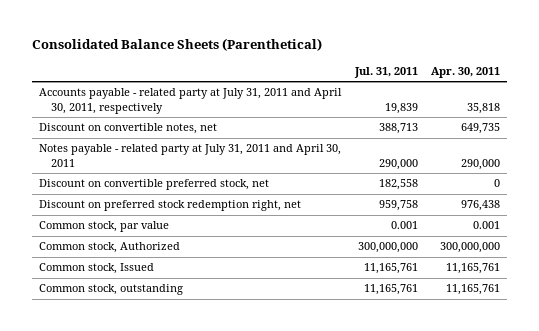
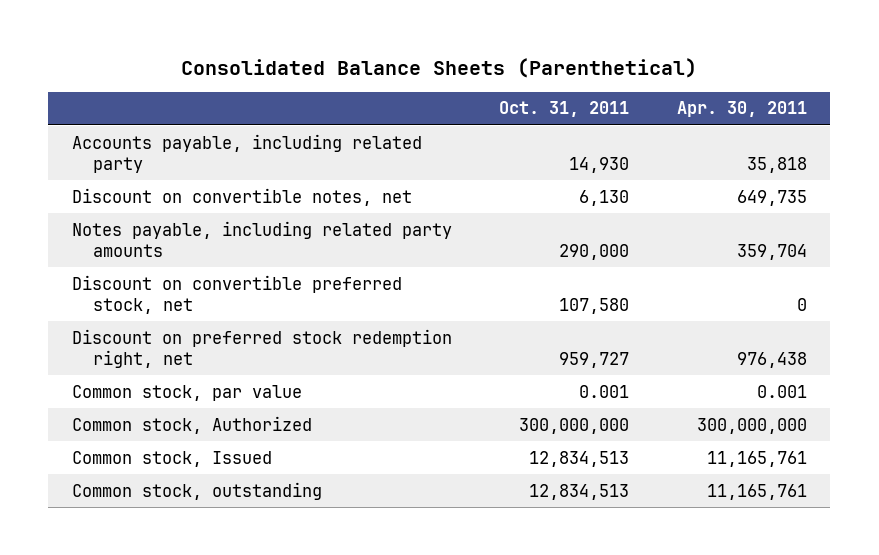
- | Jul. 31, 2011 | Apr. 30, 2011
+ | Oct. 31, 2011 | Apr. 30, 2011
- Accounts payable - related party at July 31, 2011 and April 30, 2011, respectively | 19,839 | 35,818
+ Accounts payable, including related party | 14,930 | 35,818
- Notes payable - related party at July 31, 2011 and April 30, 2011 | 290,000 | 290,000
+ Notes payable, including related party amounts | 290,000 | 359,704

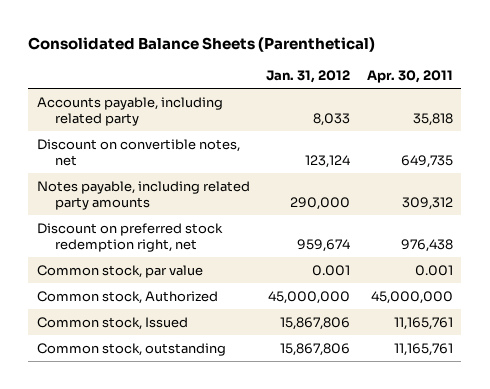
- | Oct. 31, 2011 | Apr. 30, 2011
+ | Jan. 31, 2012 | Apr. 30, 2011
- Notes payable, including related party amounts | 290,000 | 359,704
- Discount on convertible preferred stock, net | 107,580 | 0
+ Notes payable, including related party amounts | 290,000 | 309,312
- Common stock, Authorized | 300,000,000 | 300,000,000
+ Common stock, Authorized | 45,000,000 | 45,000,000

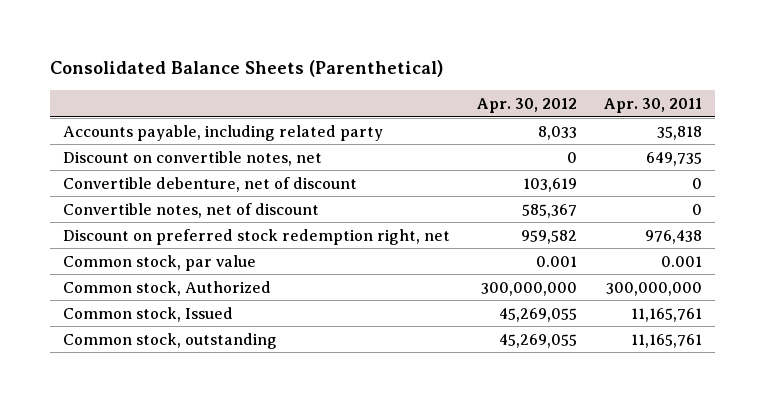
- | Jan. 31, 2012 | Apr. 30, 2011
+ | Apr. 30, 2012 | Apr. 30, 2011
- Notes payable, including related party amounts | 290,000 | 309,312
+ Convertible debenture, net of discount | 103,619 | 0
+ Convertible notes, net of discount | 585,367 | 0
- Common stock, Authorized | 45,000,000 | 45,000,000
+ Common stock, Authorized | 300,000,000 | 300,000,000

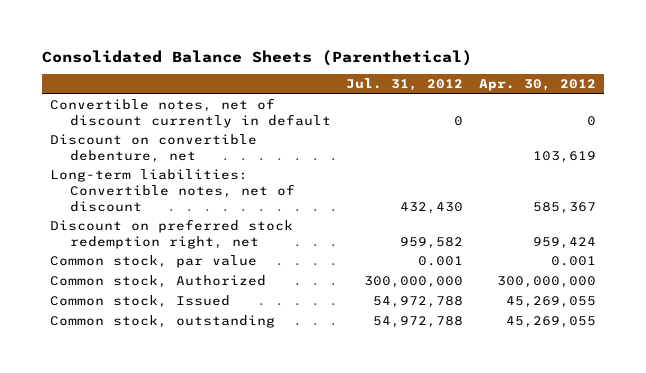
- | Apr. 30, 2012 | Apr. 30, 2011
+ | Jul. 31, 2012 | Apr. 30, 2012
- Accounts payable, including related party | 8,033 | 35,818
- Discount on convertible notes, net | 0 | 649,735
- Convertible debenture, net of discount | 103,619 | 0
- Convertible notes, net of discount | 585,367 | 0
- Discount on preferred stock redemption right, net | 959,582 | 976,438
+ Convertible notes, net of discount currently in default | 0 | 0
+ Discount on convertible debenture, net | | 103,619
+ Long-term liabilities: Convertible notes, net of discount | 432,430 | 585,367
+ Discount on preferred stock redemption right, net | 959,582 | 959,424

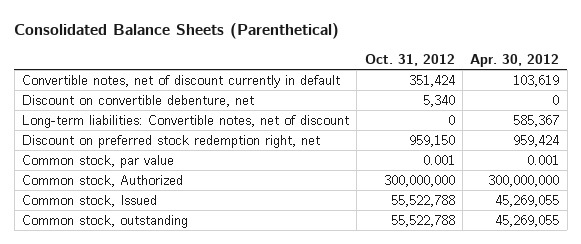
- | Jul. 31, 2012 | Apr. 30, 2012
+ | Oct. 31, 2012 | Apr. 30, 2012
- Convertible notes, net of discount currently in default | 0 | 0
- Discount on convertible debenture, net | | 103,619
+ Convertible notes, net of discount currently in default | 351,424 | 103,619
+ Discount on convertible debenture, net | 5,340 | 0

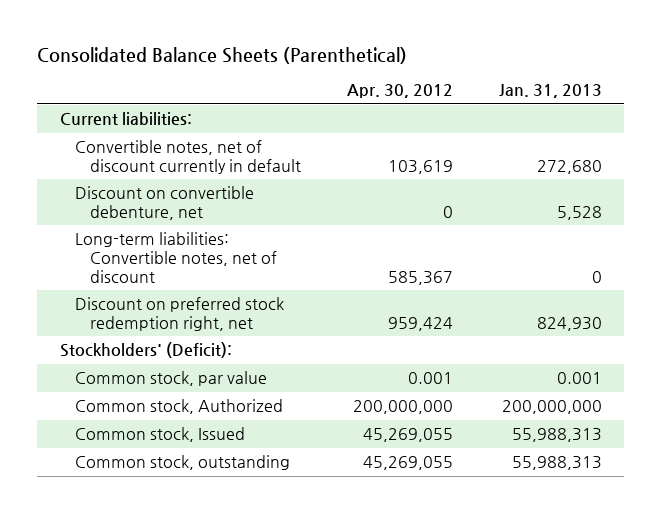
- | Oct. 31, 2012 | Apr. 30, 2012
+ | Apr. 30, 2012 | Jan. 31, 2013
+ Current liabilities:
+ Stockholders' (Deficit):
- Common stock, Authorized | 300,000,000 | 300,000,000
+ Common stock, Authorized | 200,000,000 | 200,000,000

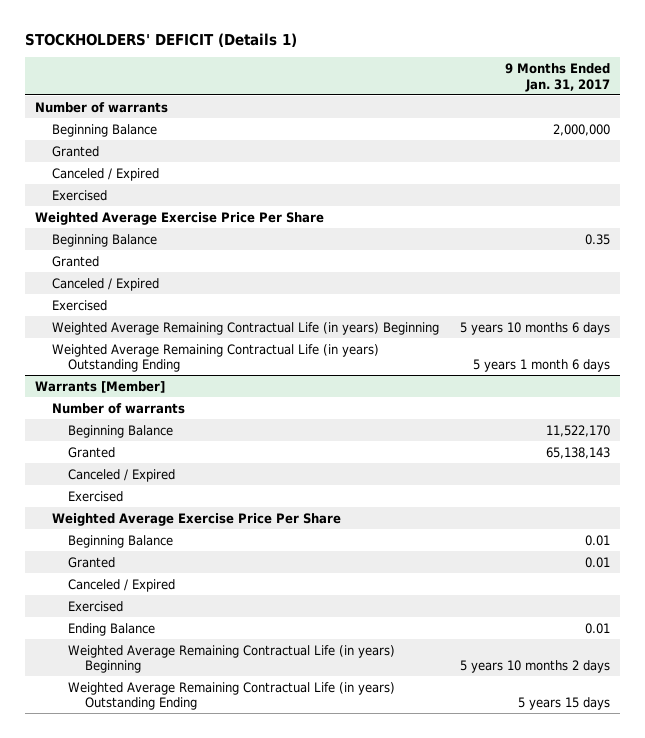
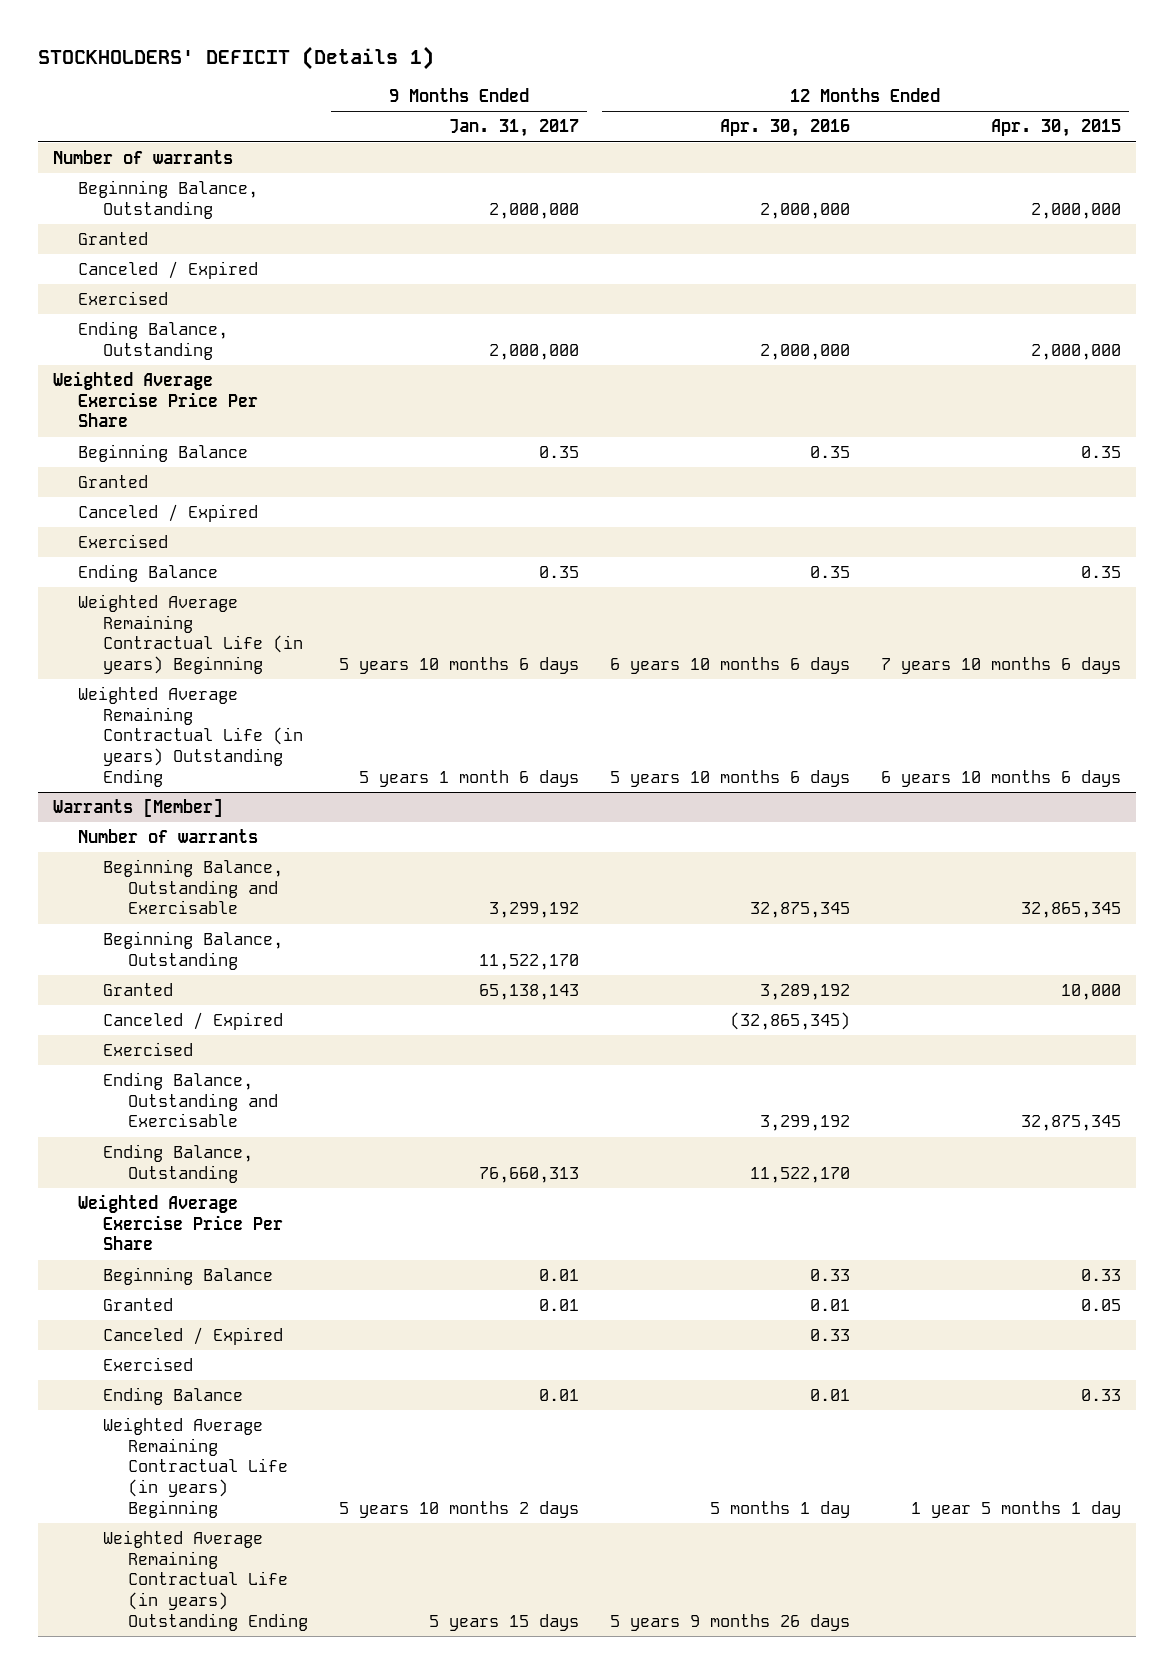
- | 9 Months Ended Jan. 31, 2017
+ | 9 Months Ended Jan. 31, 2017 | 12 Months Ended Apr. 30, 2016 | 12 Months Ended Apr. 30, 2015
- Beginning Balance | 2,000,000
+ Beginning Balance, Outstanding | 2,000,000 | 2,000,000 | 2,000,000
+ Ending Balance, Outstanding | 2,000,000 | 2,000,000 | 2,000,000
+ Ending Balance | 0.35 | 0.35 | 0.35
@ Warrants [Member]
- Beginning Balance | 11,522,170
+ Beginning Balance, Outstanding and Exercisable | 3,299,192 | 32,875,345 | 32,865,345
+ Beginning Balance, Outstanding | 11,522,170 | |
+ Ending Balance, Outstanding and Exercisable | | 3,299,192 | 32,875,345
+ Ending Balance, Outstanding | 76,660,313 | 11,522,170 |

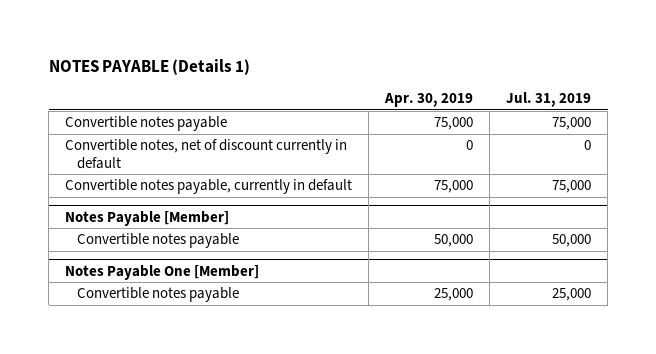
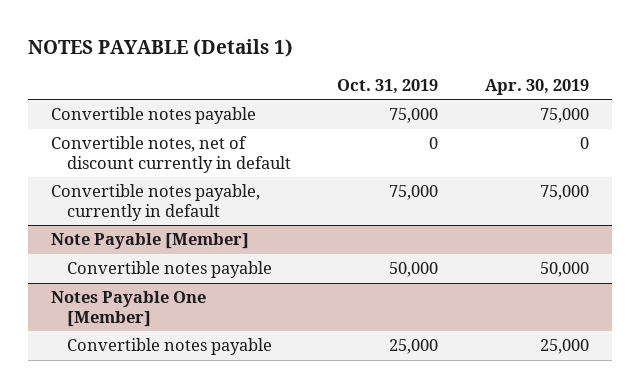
- | Apr. 30, 2019 | Jul. 31, 2019
+ | Oct. 31, 2019 | Apr. 30, 2019
- Notes Payable [Member]
+ Note Payable [Member]

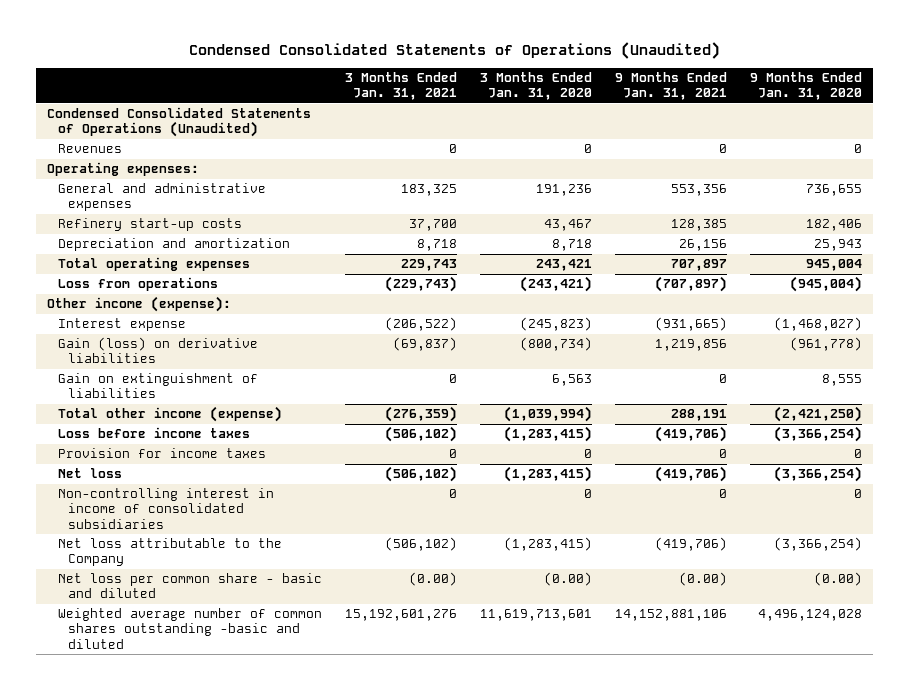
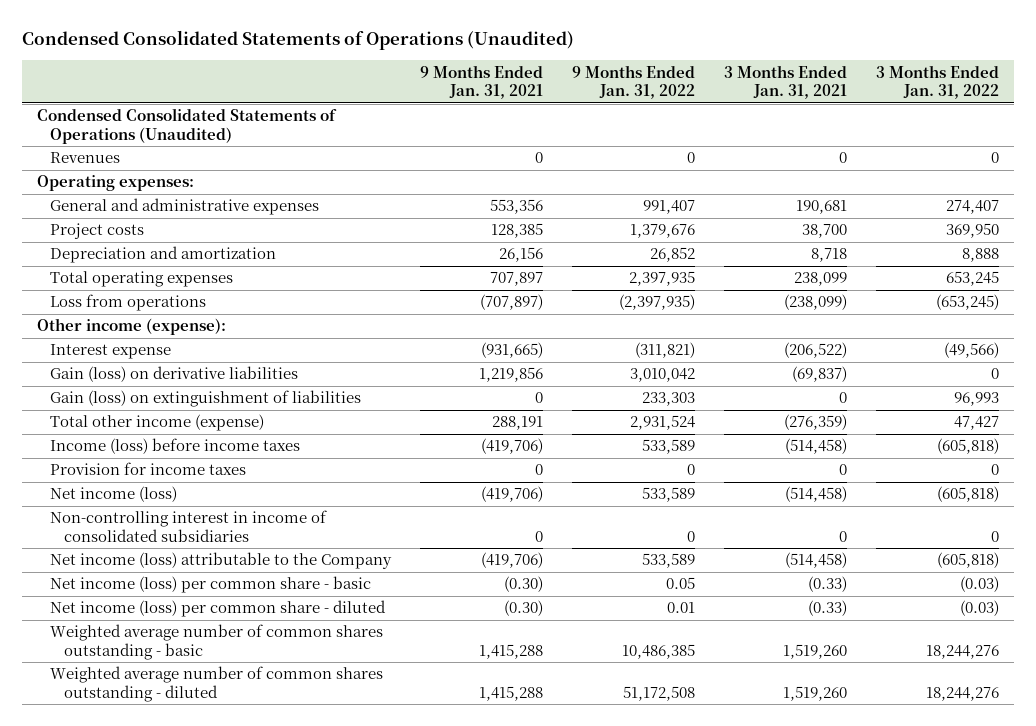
- | 3 Months Ended Jan. 31, 2021 | 3 Months Ended Jan. 31, 2020 | 9 Months Ended Jan. 31, 2021 | 9 Months Ended Jan. 31, 2020
+ | 9 Months Ended Jan. 31, 2021 | 9 Months Ended Jan. 31, 2022 | 3 Months Ended Jan. 31, 2021 | 3 Months Ended Jan. 31, 2022
- General and administrative expenses | 183,325 | 191,236 | 553,356 | 736,655
- Refinery start-up costs | 37,700 | 43,467 | 128,385 | 182,406
+ General and administrative expenses | 553,356 | 991,407 | 190,681 | 274,407
+ Project costs | 128,385 | 1,379,676 | 38,700 | 369,950
- Total operating expenses | 229,743 | 243,421 | 707,897 | 945,004
- Loss from operations | (229,743) | (243,421) | (707,897) | (945,004)
+ Total operating expenses | 707,897 | 2,397,935 | 238,099 | 653,245
+ Loss from operations | (707,897) | (2,397,935) | (238,099) | (653,245)
- Gain on extinguishment of liabilities | 0 | 6,563 | 0 | 8,555
+ Gain (loss) on extinguishment of liabilities | 0 | 233,303 | 0 | 96,993
- Loss before income taxes | (506,102) | (1,283,415) | (419,706) | (3,366,254)
+ Income (loss) before income taxes | (419,706) | 533,589 | (514,458) | (605,818)
- Net loss | (506,102) | (1,283,415) | (419,706) | (3,366,254)
+ Net income (loss) | (419,706) | 533,589 | (514,458) | (605,818)
- Net loss attributable to the Company | (506,102) | (1,283,415) | (419,706) | (3,366,254)
- Net loss per common share - basic and diluted | (0.00) | (0.00) | (0.00) | (0.00)
- Weighted average number of common shares outstanding -basic and diluted | 15,192,601,276 | 11,619,713,601 | 14,152,881,106 | 4,496,124,028
+ Net income (loss) attributable to the Company | (419,706) | 533,589 | (514,458) | (605,818)
+ Net income (loss) per common share - basic | (0.30) | 0.05 | (0.33) | (0.03)
+ Net income (loss) per common share - diluted | (0.30) | 0.01 | (0.33) | (0.03)
+ Weighted average number of common shares outstanding - basic | 1,415,288 | 10,486,385 | 1,519,260 | 18,244,276
+ Weighted average number of common shares outstanding - diluted | 1,415,288 | 51,172,508 | 1,519,260 | 18,244,276

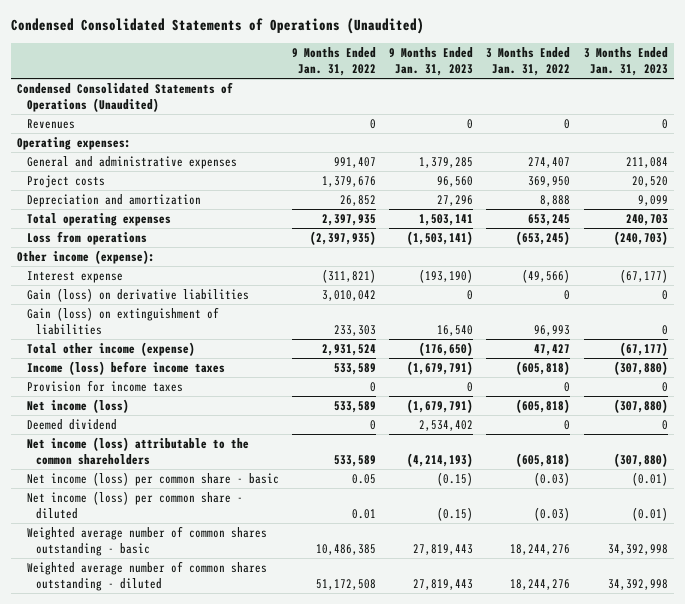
- | 9 Months Ended Jan. 31, 2021 | 9 Months Ended Jan. 31, 2022 | 3 Months Ended Jan. 31, 2021 | 3 Months Ended Jan. 31, 2022
+ | 9 Months Ended Jan. 31, 2022 | 9 Months Ended Jan. 31, 2023 | 3 Months Ended Jan. 31, 2022 | 3 Months Ended Jan. 31, 2023
- Non-controlling interest in income of consolidated subsidiaries | 0 | 0 | 0 | 0
- Net income (loss) attributable to the Company | (419,706) | 533,589 | (514,458) | (605,818)
+ Deemed dividend | 0 | 2,534,402 | 0 | 0
+ Net income (loss) attributable to the common shareholders | 533,589 | (4,214,193) | (605,818) | (307,880)

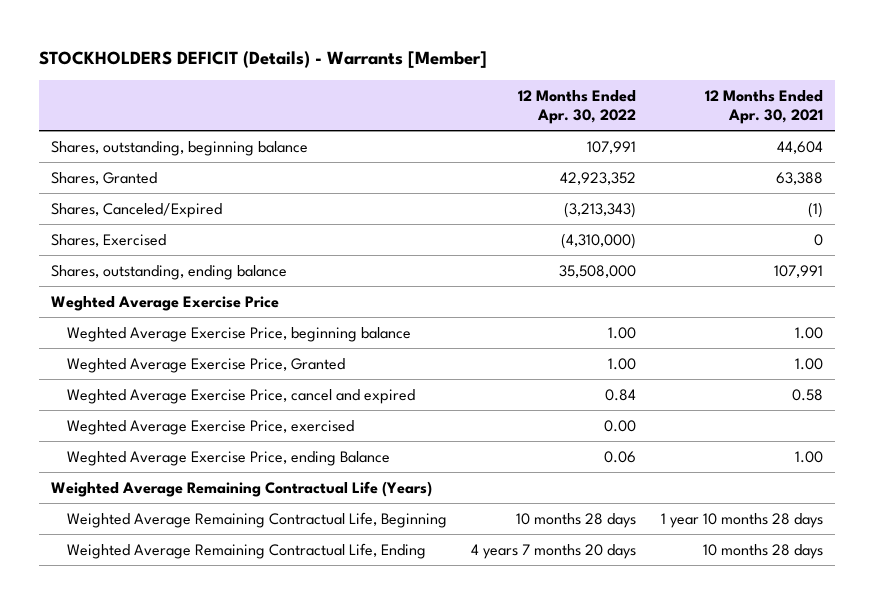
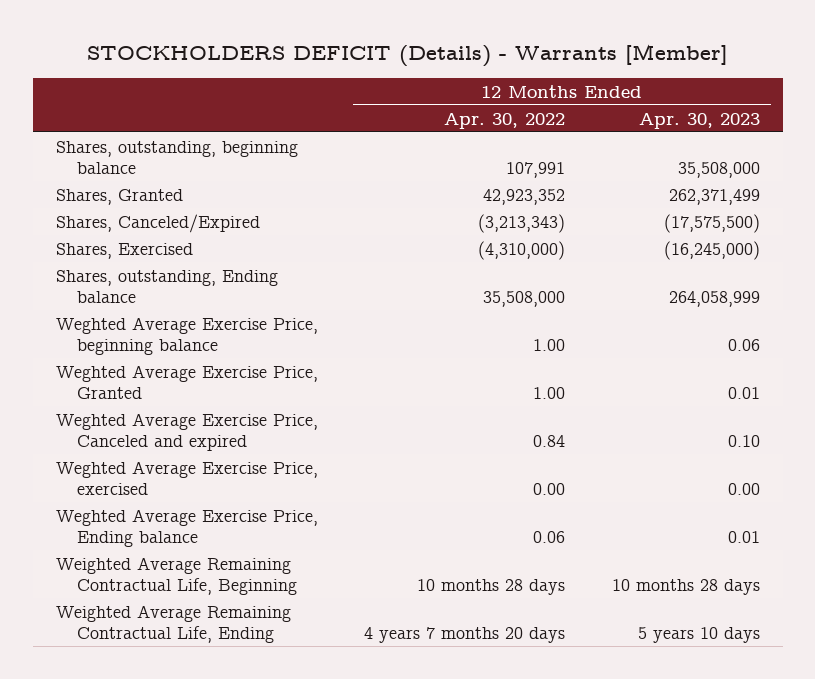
- | 12 Months Ended Apr. 30, 2022 | 12 Months Ended Apr. 30, 2021
+ | 12 Months Ended Apr. 30, 2022 | 12 Months Ended Apr. 30, 2023
- Shares, outstanding, ending balance | 35,508,000 | 107,991
- Weghted Average Exercise Price
+ Shares, outstanding, Ending balance | 35,508,000 | 264,058,999
- Weghted Average Exercise Price, cancel and expired | 0.84 | 0.58
+ Weghted Average Exercise Price, Canceled and expired | 0.84 | 0.10
- Weghted Average Exercise Price, ending Balance | 0.06 | 1.00
- Weighted Average Remaining Contractual Life (Years)
+ Weghted Average Exercise Price, Ending balance | 0.06 | 0.01

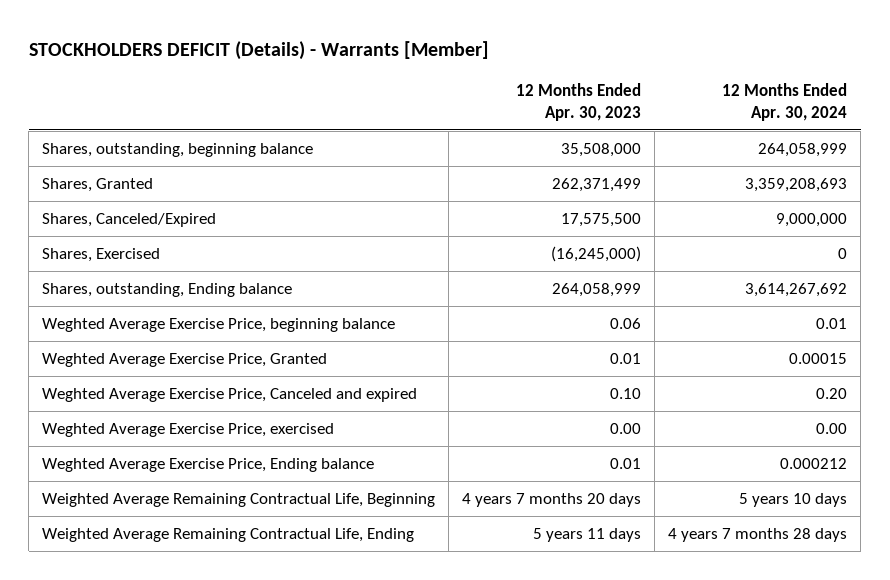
- | 12 Months Ended Apr. 30, 2022 | 12 Months Ended Apr. 30, 2023
+ | 12 Months Ended Apr. 30, 2023 | 12 Months Ended Apr. 30, 2024
- Shares, Canceled/Expired | (3,213,343) | (17,575,500)
+ Shares, Canceled/Expired | 17,575,500 | 9,000,000
- Weighted Average Remaining Contractual Life, Beginning | 10 months 28 days | 10 months 28 days
- Weighted Average Remaining Contractual Life, Ending | 4 years 7 months 20 days | 5 years 10 days
+ Weighted Average Remaining Contractual Life, Beginning | 4 years 7 months 20 days | 5 years 10 days
+ Weighted Average Remaining Contractual Life, Ending | 5 years 11 days | 4 years 7 months 28 days

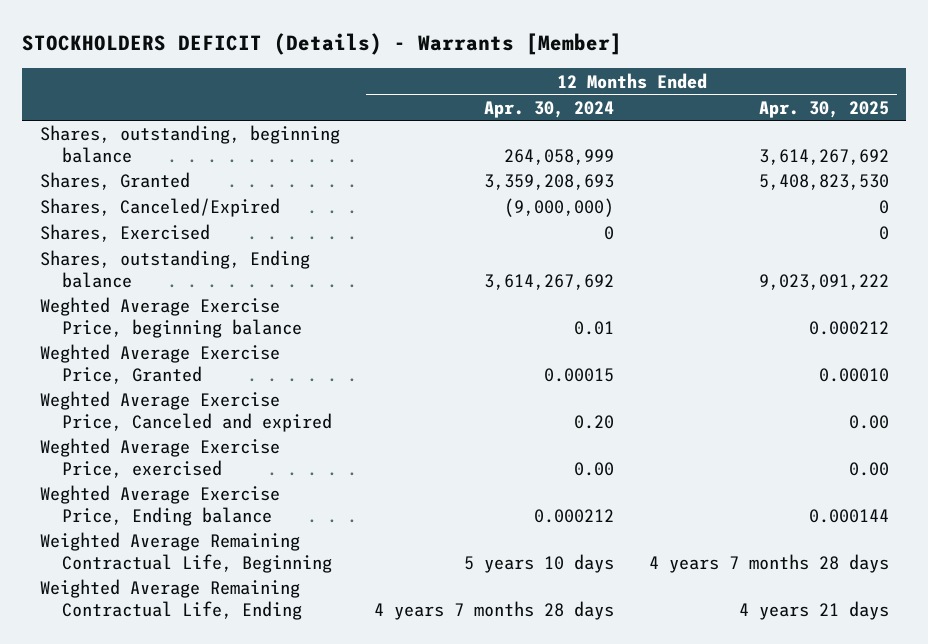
- | 12 Months Ended Apr. 30, 2023 | 12 Months Ended Apr. 30, 2024
+ | 12 Months Ended Apr. 30, 2024 | 12 Months Ended Apr. 30, 2025
- Shares, Canceled/Expired | 17,575,500 | 9,000,000
+ Shares, Canceled/Expired | (9,000,000) | 0

